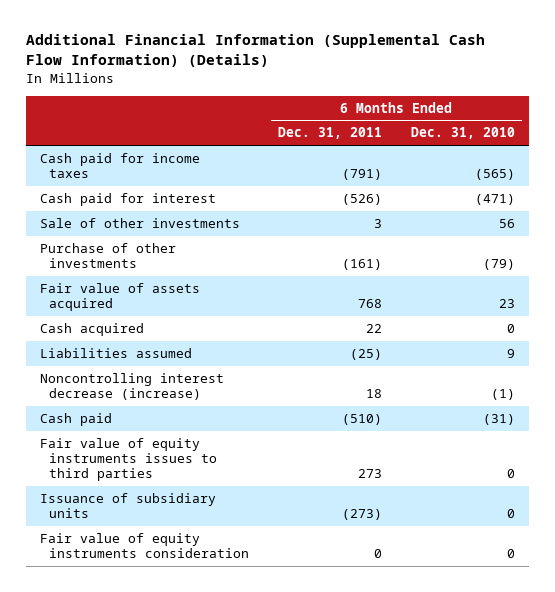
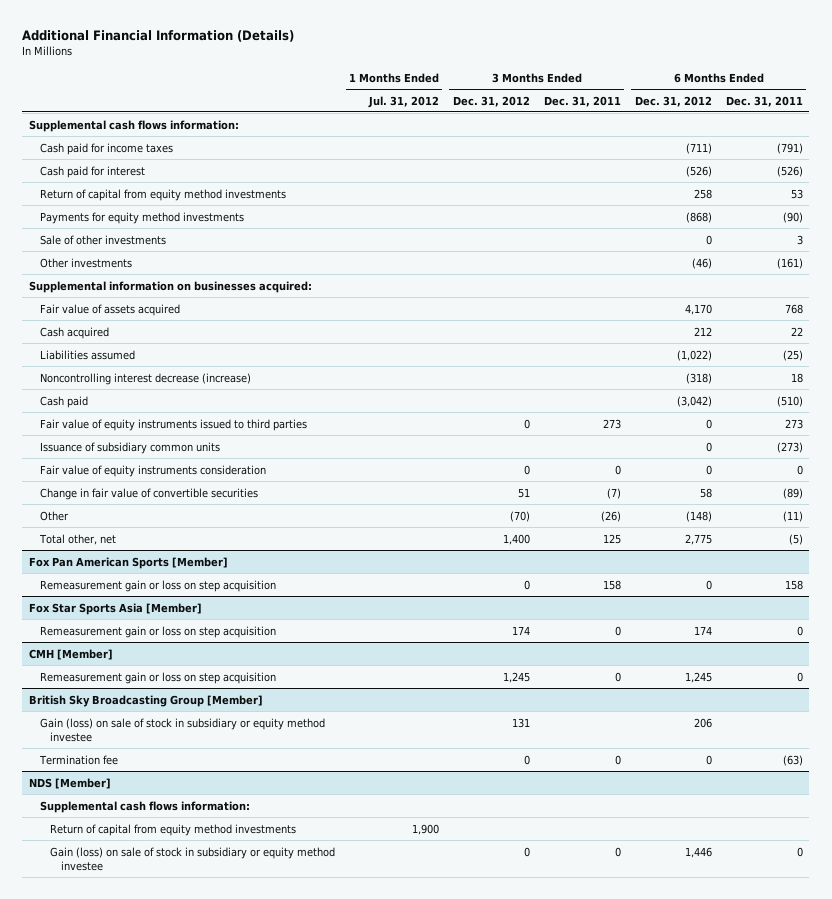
- Additional Financial Information (Supplemental Cash Flow Information) (Details)
+ Additional Financial Information (Details)
- | 6 Months Ended Dec. 31, 2011 | 6 Months Ended Dec. 31, 2010
+ | 1 Months Ended Jul. 31, 2012 | 3 Months Ended Dec. 31, 2012 | 3 Months Ended Dec. 31, 2011 | 6 Months Ended Dec. 31, 2012 | 6 Months Ended Dec. 31, 2011
+ Supplemental cash flows information:
+ Return of capital from equity method investments | | | | 258 | 53
+ Payments for equity method investments | | | | (868) | (90)
- Purchase of other investments | (161) | (79)
+ Other investments | | | | (46) | (161)
+ Supplemental information on businesses acquired:
- Fair value of equity instruments issues to third parties | 273 | 0
- Issuance of subsidiary units | (273) | 0
+ Fair value of equity instruments issued to third parties | | 0 | 273 | 0 | 273
+ Issuance of subsidiary common units | | | | 0 | (273)
+ Change in fair value of convertible securities | | 51 | (7) | 58 | (89)
+ Other | | (70) | (26) | (148) | (11)
+ Total other, net | | 1,400 | 125 | 2,775 | (5)
+ Fox Pan American Sports [Member]
+ Remeasurement gain or loss on step acquisition | | 0 | 158 | 0 | 158
+ Fox Star Sports Asia [Member]
+ Remeasurement gain or loss on step acquisition | | 174 | 0 | 174 | 0
+ CMH [Member]
+ Remeasurement gain or loss on step acquisition | | 1,245 | 0 | 1,245 | 0
+ British Sky Broadcasting Group [Member]
+ Gain (loss) on sale of stock in subsidiary or equity method investee | | 131 | | 206 |
+ Termination fee | | 0 | 0 | 0 | (63)
+ NDS [Member]
+ Supplemental cash flows information:
+ Return of capital from equity method investments | 1,900 | | | |
+ Gain (loss) on sale of stock in subsidiary or equity method investee | | 0 | 0 | 1,446 | 0

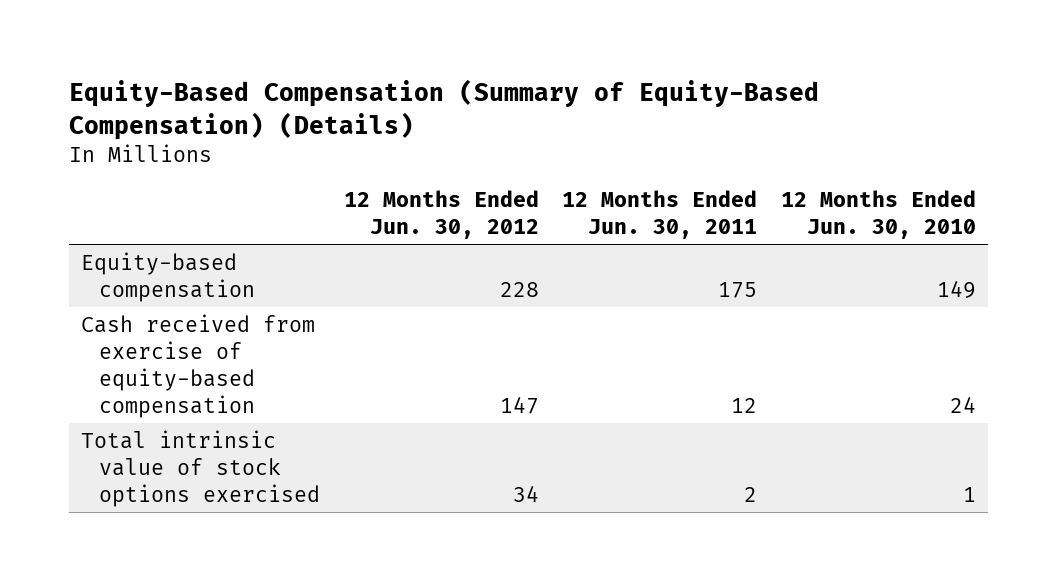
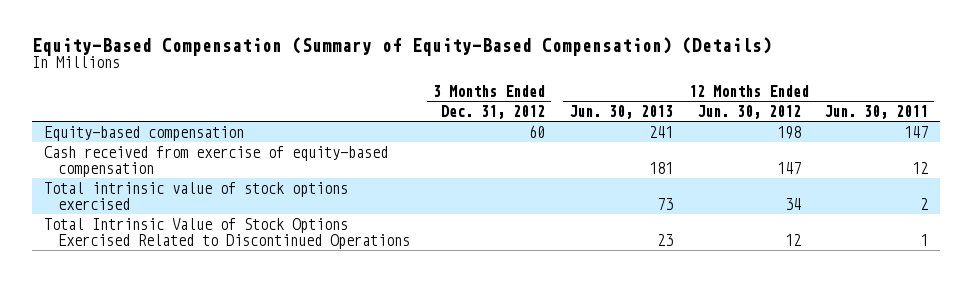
- | 12 Months Ended Jun. 30, 2012 | 12 Months Ended Jun. 30, 2011 | 12 Months Ended Jun. 30, 2010
+ | 3 Months Ended Dec. 31, 2012 | 12 Months Ended Jun. 30, 2013 | 12 Months Ended Jun. 30, 2012 | 12 Months Ended Jun. 30, 2011
- Equity-based compensation | 228 | 175 | 149
+ Equity-based compensation | 60 | 241 | 198 | 147
+ Total Intrinsic Value of Stock Options Exercised Related to Discontinued Operations | | 23 | 12 | 1

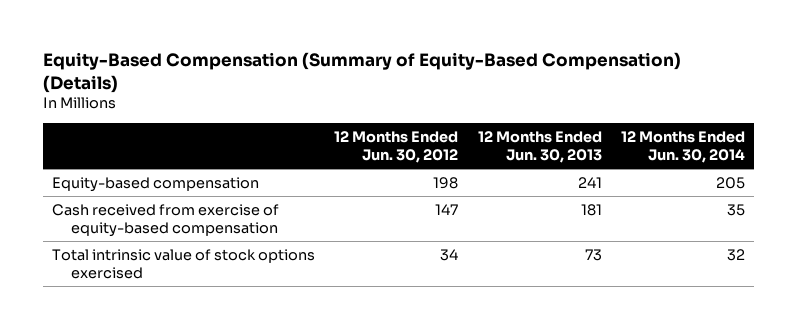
- | 3 Months Ended Dec. 31, 2012 | 12 Months Ended Jun. 30, 2013 | 12 Months Ended Jun. 30, 2012 | 12 Months Ended Jun. 30, 2011
+ | 12 Months Ended Jun. 30, 2012 | 12 Months Ended Jun. 30, 2013 | 12 Months Ended Jun. 30, 2014
- Total Intrinsic Value of Stock Options Exercised Related to Discontinued Operations | | 23 | 12 | 1

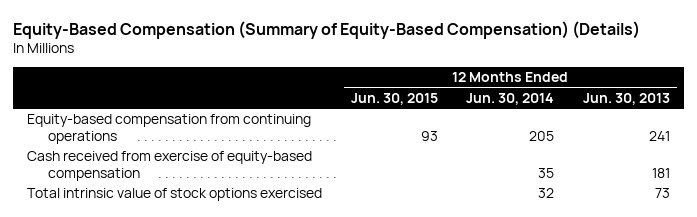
- | 12 Months Ended Jun. 30, 2012 | 12 Months Ended Jun. 30, 2013 | 12 Months Ended Jun. 30, 2014
+ | 12 Months Ended Jun. 30, 2015 | 12 Months Ended Jun. 30, 2014 | 12 Months Ended Jun. 30, 2013
- Equity-based compensation | 198 | 241 | 205
+ Equity-based compensation from continuing operations | 93 | 205 | 241

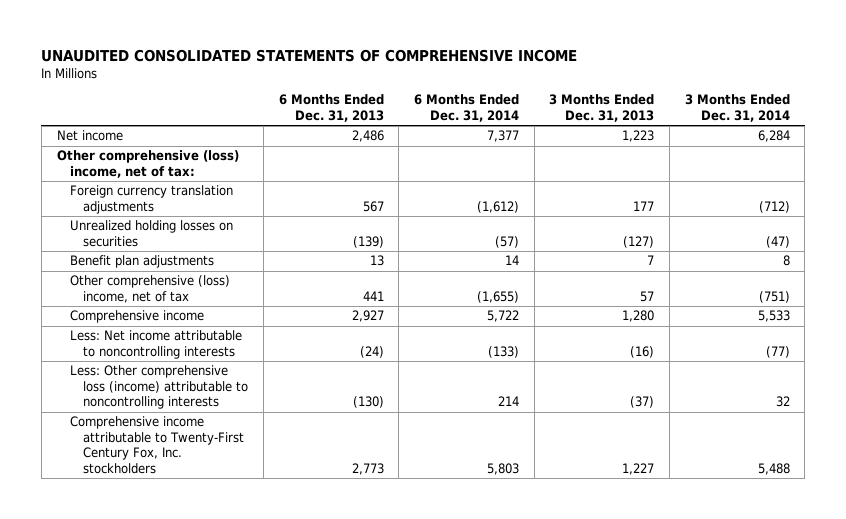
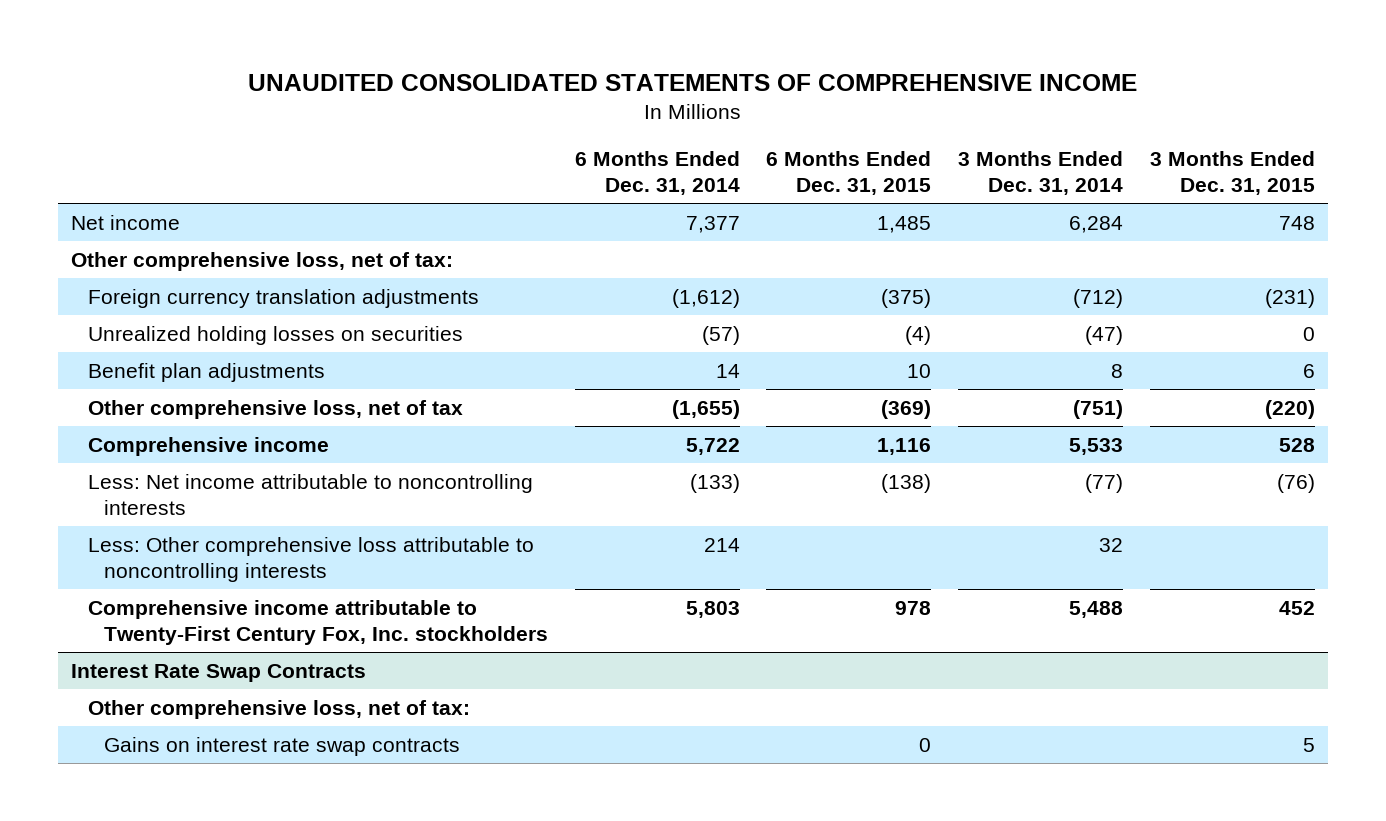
- | 6 Months Ended Dec. 31, 2013 | 6 Months Ended Dec. 31, 2014 | 3 Months Ended Dec. 31, 2013 | 3 Months Ended Dec. 31, 2014
+ | 6 Months Ended Dec. 31, 2014 | 6 Months Ended Dec. 31, 2015 | 3 Months Ended Dec. 31, 2014 | 3 Months Ended Dec. 31, 2015
- Other comprehensive (loss) income, net of tax:
+ Other comprehensive loss, net of tax:
- Other comprehensive (loss) income, net of tax | 441 | (1,655) | 57 | (751)
+ Other comprehensive loss, net of tax | (1,655) | (369) | (751) | (220)
- Less: Other comprehensive loss (income) attributable to noncontrolling interests | (130) | 214 | (37) | 32
+ Less: Other comprehensive loss attributable to noncontrolling interests | 214 | | 32 |
+ Interest Rate Swap Contracts
+ Other comprehensive loss, net of tax:
+ Gains on interest rate swap contracts | | 0 | | 5

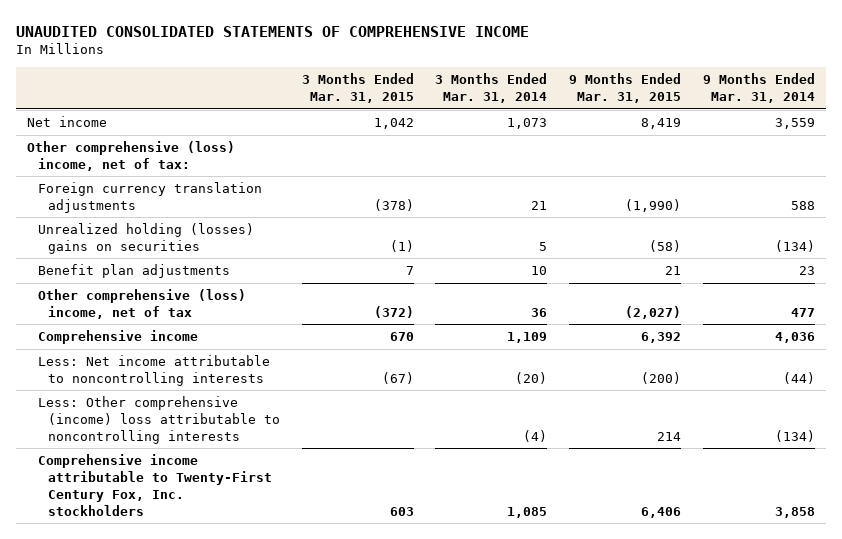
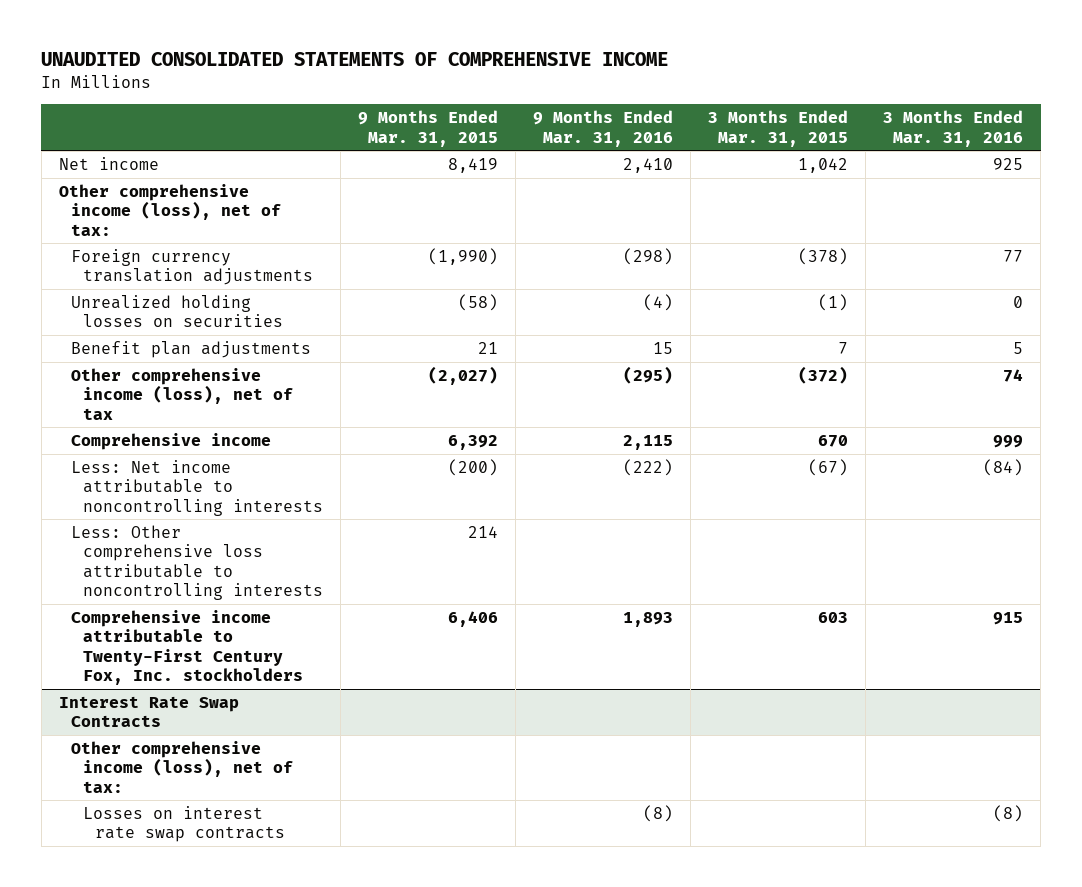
- | 3 Months Ended Mar. 31, 2015 | 3 Months Ended Mar. 31, 2014 | 9 Months Ended Mar. 31, 2015 | 9 Months Ended Mar. 31, 2014
+ | 9 Months Ended Mar. 31, 2015 | 9 Months Ended Mar. 31, 2016 | 3 Months Ended Mar. 31, 2015 | 3 Months Ended Mar. 31, 2016
- Other comprehensive (loss) income, net of tax:
+ Other comprehensive income (loss), net of tax:
- Unrealized holding (losses) gains on securities | (1) | 5 | (58) | (134)
+ Unrealized holding losses on securities | (58) | (4) | (1) | 0
- Other comprehensive (loss) income, net of tax | (372) | 36 | (2,027) | 477
+ Other comprehensive income (loss), net of tax | (2,027) | (295) | (372) | 74
- Less: Other comprehensive (income) loss attributable to noncontrolling interests | | (4) | 214 | (134)
+ Less: Other comprehensive loss attributable to noncontrolling interests | 214 | | |
+ Interest Rate Swap Contracts
+ Other comprehensive income (loss), net of tax:
+ Losses on interest rate swap contracts | | (8) | | (8)

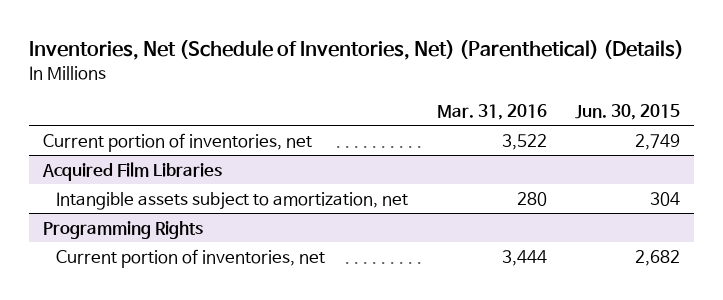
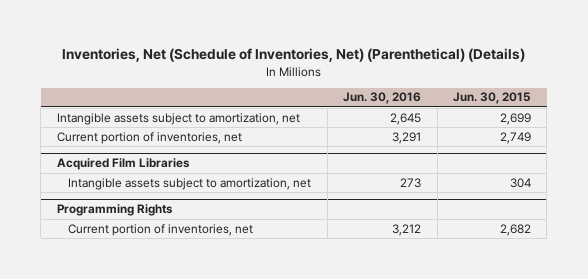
- | Mar. 31, 2016 | Jun. 30, 2015
+ | Jun. 30, 2016 | Jun. 30, 2015
+ Intangible assets subject to amortization, net | 2,645 | 2,699

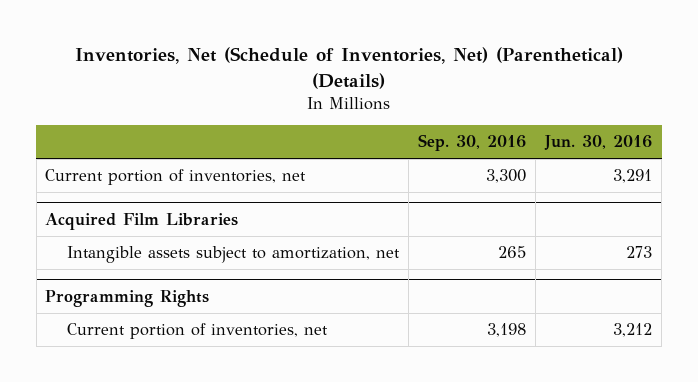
- | Jun. 30, 2016 | Jun. 30, 2015
+ | Sep. 30, 2016 | Jun. 30, 2016
- Intangible assets subject to amortization, net | 2,645 | 2,699

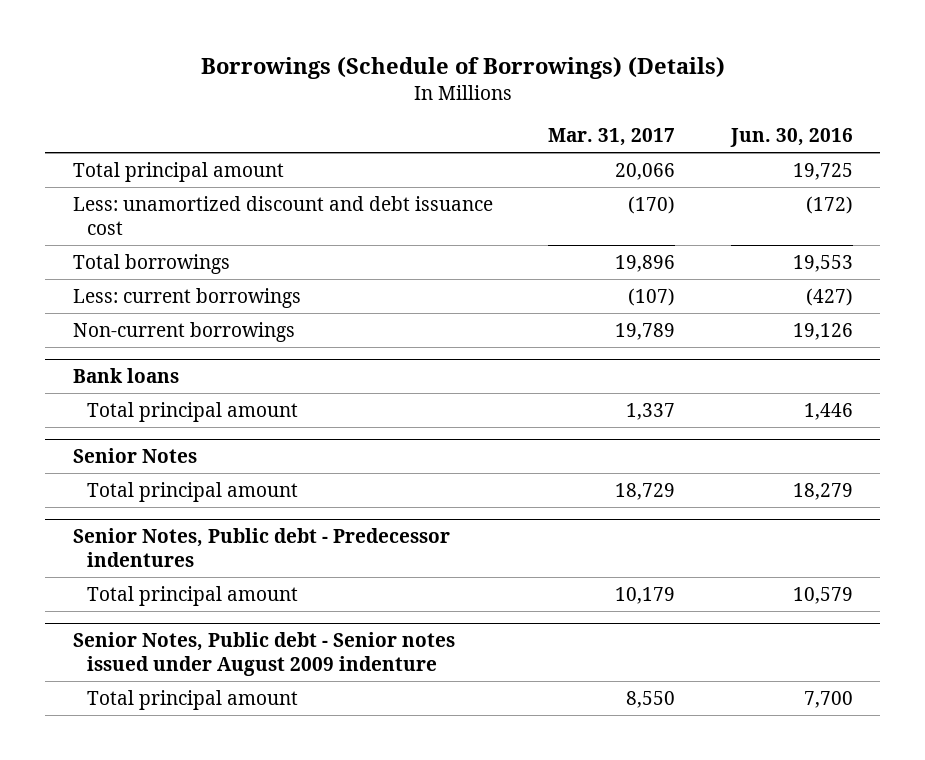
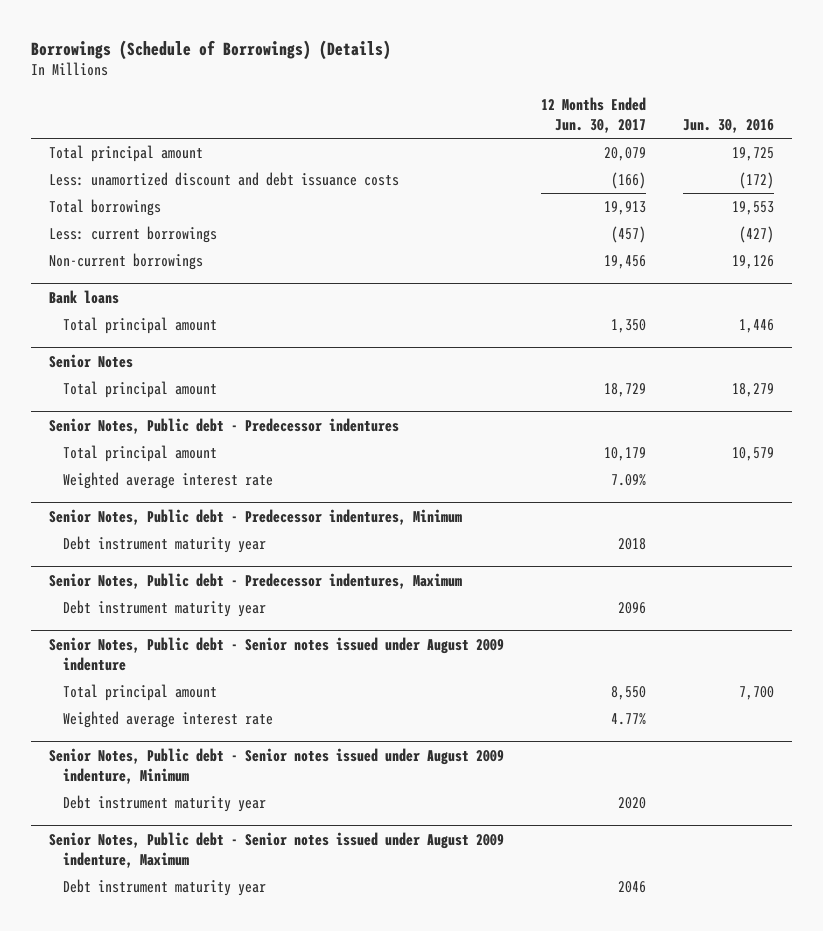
- | Mar. 31, 2017 | Jun. 30, 2016
+ | 12 Months Ended Jun. 30, 2017 | Jun. 30, 2016
- Less: unamortized discount and debt issuance cost | (170) | (172)
+ Less: unamortized discount and debt issuance costs | (166) | (172)
@ Senior Notes, Public debt - Predecessor indentures
+ Weighted average interest rate | 7.09% |
+ Senior Notes, Public debt - Predecessor indentures, Minimum
+ Debt instrument maturity year | 2018 |
+ Senior Notes, Public debt - Predecessor indentures, Maximum
+ Debt instrument maturity year | 2096 |
@ Senior Notes, Public debt - Senior notes issued under August 2009 indenture
+ Weighted average interest rate | 4.77% |
+ Senior Notes, Public debt - Senior notes issued under August 2009 indenture, Minimum
+ Debt instrument maturity year | 2020 |
+ Senior Notes, Public debt - Senior notes issued under August 2009 indenture, Maximum
+ Debt instrument maturity year | 2046 |

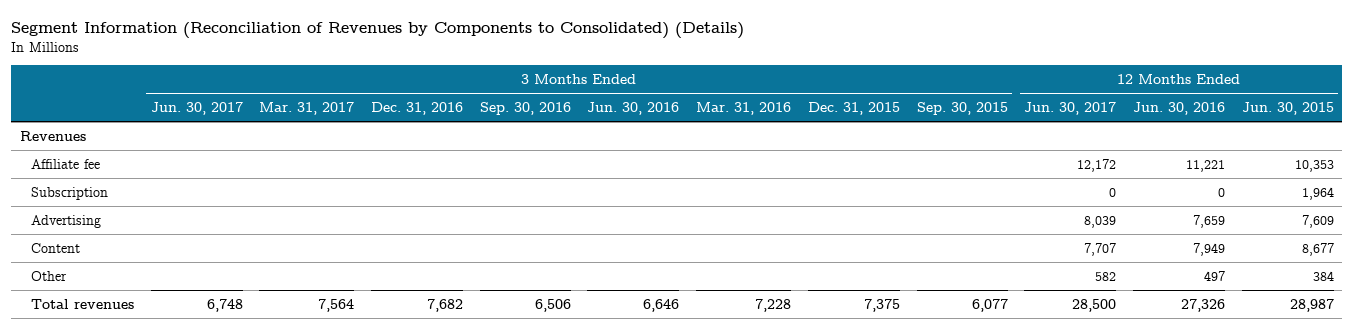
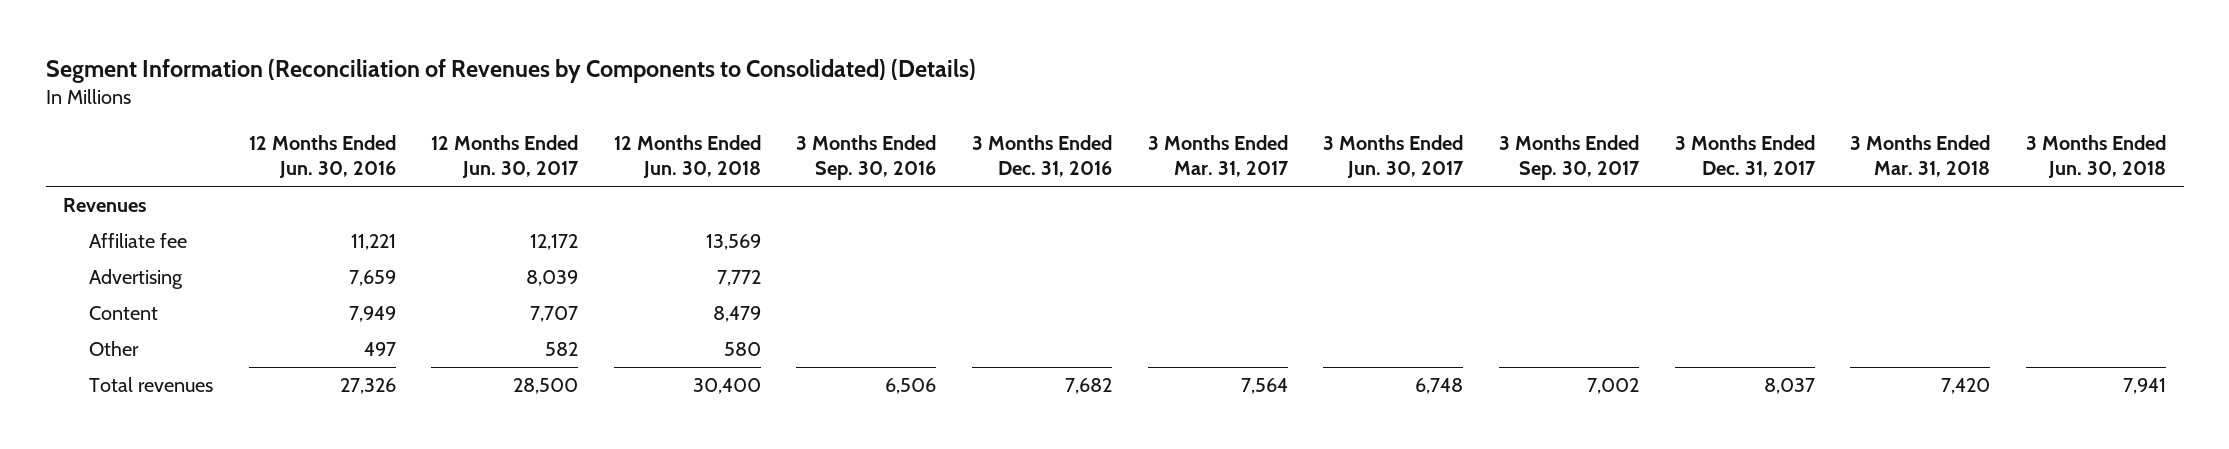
- | 3 Months Ended Jun. 30, 2017 | 3 Months Ended Mar. 31, 2017 | 3 Months Ended Dec. 31, 2016 | 3 Months Ended Sep. 30, 2016 | 3 Months Ended Jun. 30, 2016 | 3 Months Ended Mar. 31, 2016 | 3 Months Ended Dec. 31, 2015 | 3 Months Ended Sep. 30, 2015 | 12 Months Ended Jun. 30, 2017 | 12 Months Ended Jun. 30, 2016 | 12 Months Ended Jun. 30, 2015
+ | 12 Months Ended Jun. 30, 2016 | 12 Months Ended Jun. 30, 2017 | 12 Months Ended Jun. 30, 2018 | 3 Months Ended Sep. 30, 2016 | 3 Months Ended Dec. 31, 2016 | 3 Months Ended Mar. 31, 2017 | 3 Months Ended Jun. 30, 2017 | 3 Months Ended Sep. 30, 2017 | 3 Months Ended Dec. 31, 2017 | 3 Months Ended Mar. 31, 2018 | 3 Months Ended Jun. 30, 2018
- Subscription | | | | | | | | | 0 | 0 | 1,964

